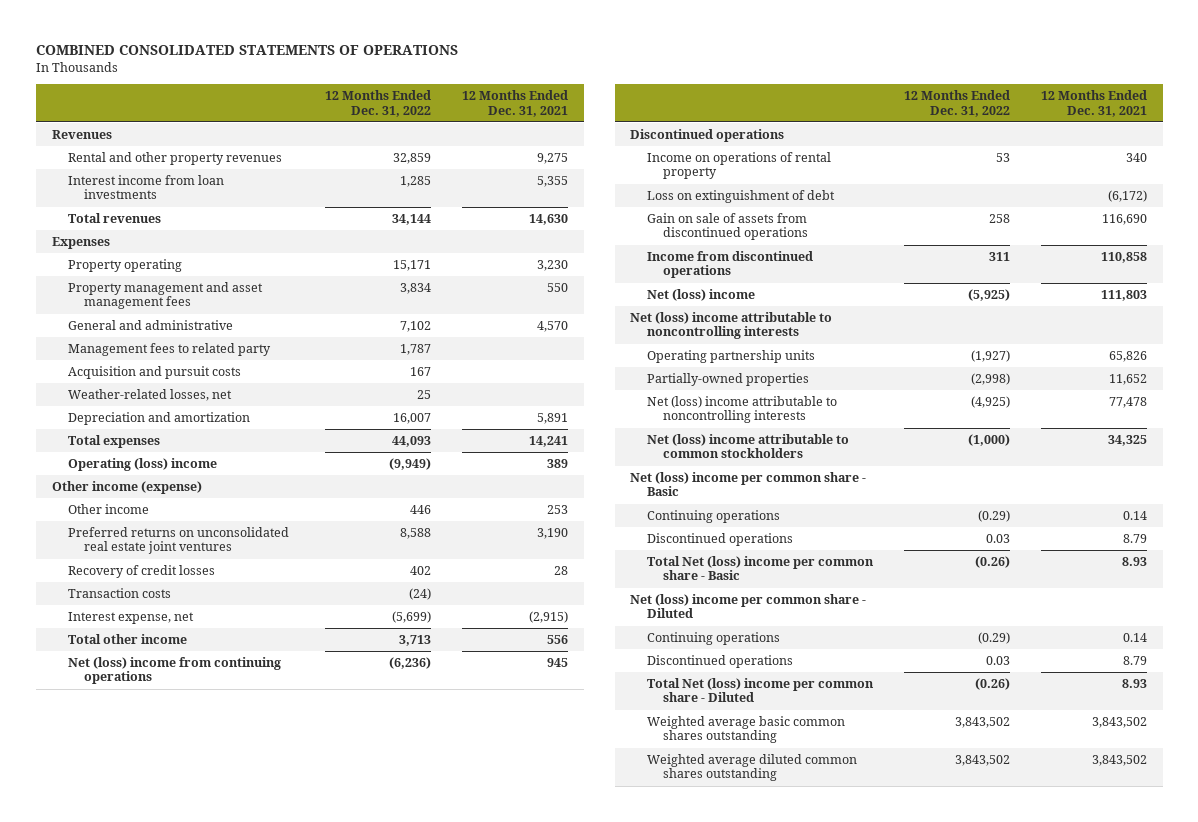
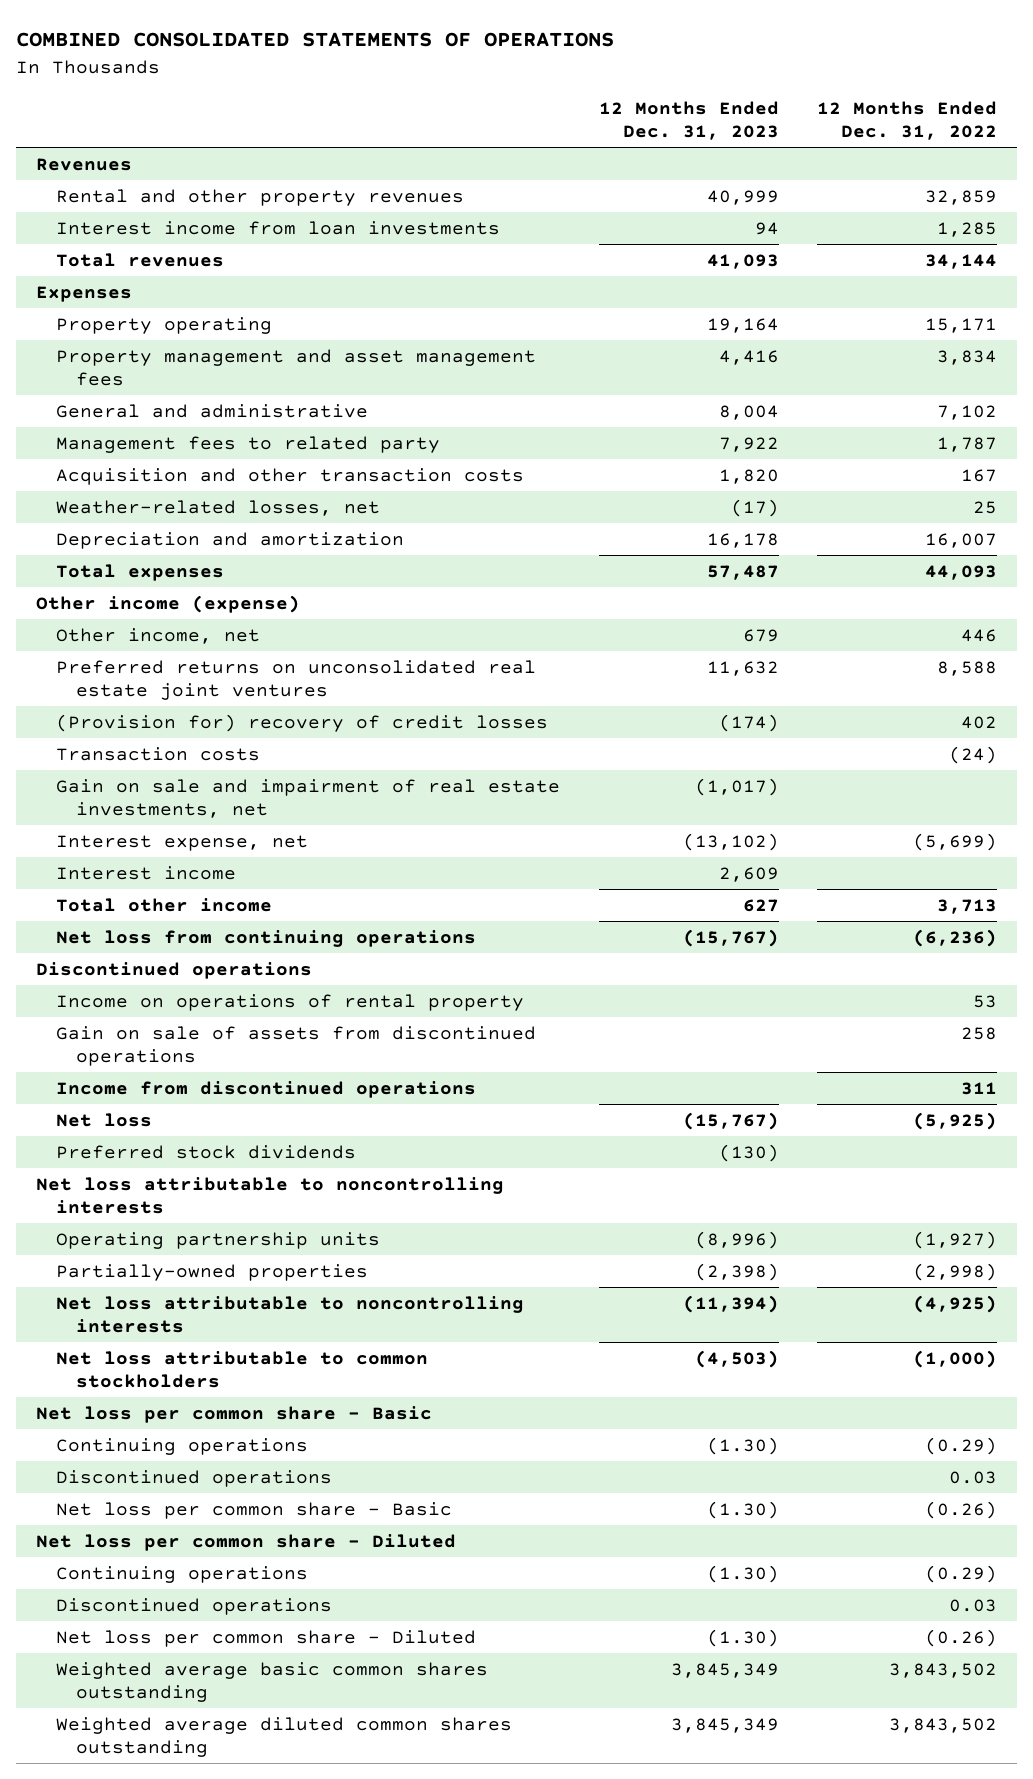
- | 12 Months Ended Dec. 31, 2022 | 12 Months Ended Dec. 31, 2021
+ | 12 Months Ended Dec. 31, 2023 | 12 Months Ended Dec. 31, 2022
- Acquisition and pursuit costs | 167 |
+ Acquisition and other transaction costs | 1,820 | 167
- Operating (loss) income | (9,949) | 389
- Other income | 446 | 253
+ Other income, net | 679 | 446
- Recovery of credit losses | 402 | 28
+ (Provision for) recovery of credit losses | (174) | 402
+ Gain on sale and impairment of real estate investments, net | (1,017) |
+ Interest income | 2,609 |
- Net (loss) income from continuing operations | (6,236) | 945
+ Net loss from continuing operations | (15,767) | (6,236)
- Loss on extinguishment of debt | | (6,172)
- Net (loss) income | (5,925) | 111,803
- Net (loss) income attributable to noncontrolling interests
+ Net loss | (15,767) | (5,925)
+ Preferred stock dividends | (130) |
+ Net loss attributable to noncontrolling interests
- Net (loss) income attributable to noncontrolling interests | (4,925) | 77,478
- Net (loss) income attributable to common stockholders | (1,000) | 34,325
- Net (loss) income per common share - Basic
+ Net loss attributable to noncontrolling interests | (11,394) | (4,925)
+ Net loss attributable to common stockholders | (4,503) | (1,000)
+ Net loss per common share - Basic
- Total Net (loss) income per common share - Basic | (0.26) | 8.93
- Net (loss) income per common share - Diluted
+ Net loss per common share - Basic | (1.30) | (0.26)
+ Net loss per common share - Diluted
- Total Net (loss) income per common share - Diluted | (0.26) | 8.93
+ Net loss per common share - Diluted | (1.30) | (0.26)

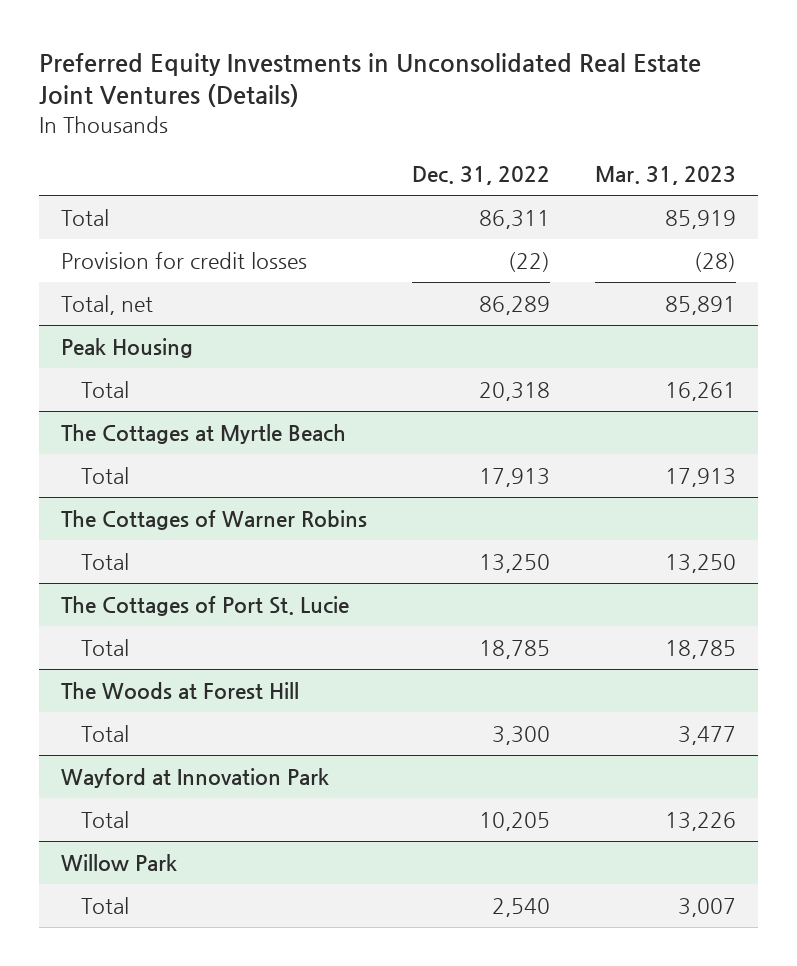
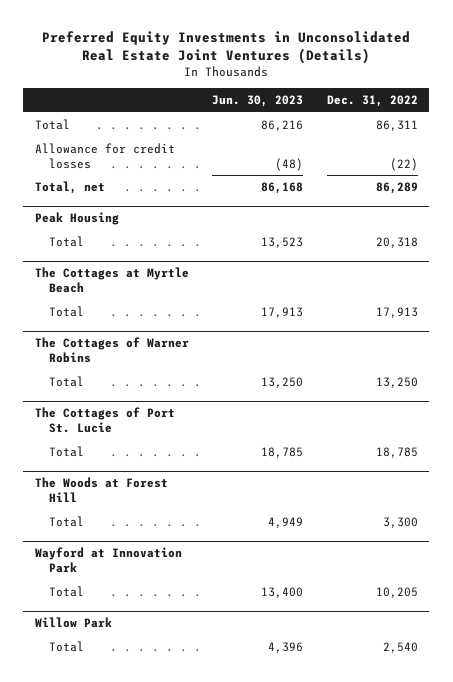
- | Dec. 31, 2022 | Mar. 31, 2023
+ | Jun. 30, 2023 | Dec. 31, 2022
- Provision for credit losses | (22) | (28)
+ Allowance for credit losses | (48) | (22)

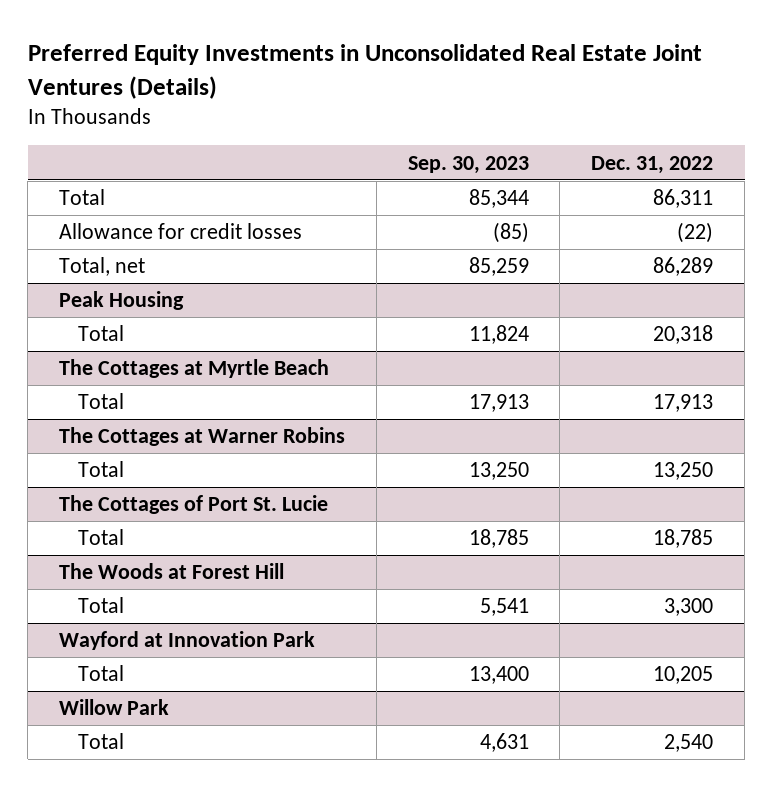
- | Jun. 30, 2023 | Dec. 31, 2022
+ | Sep. 30, 2023 | Dec. 31, 2022
- The Cottages of Warner Robins
+ The Cottages at Warner Robins

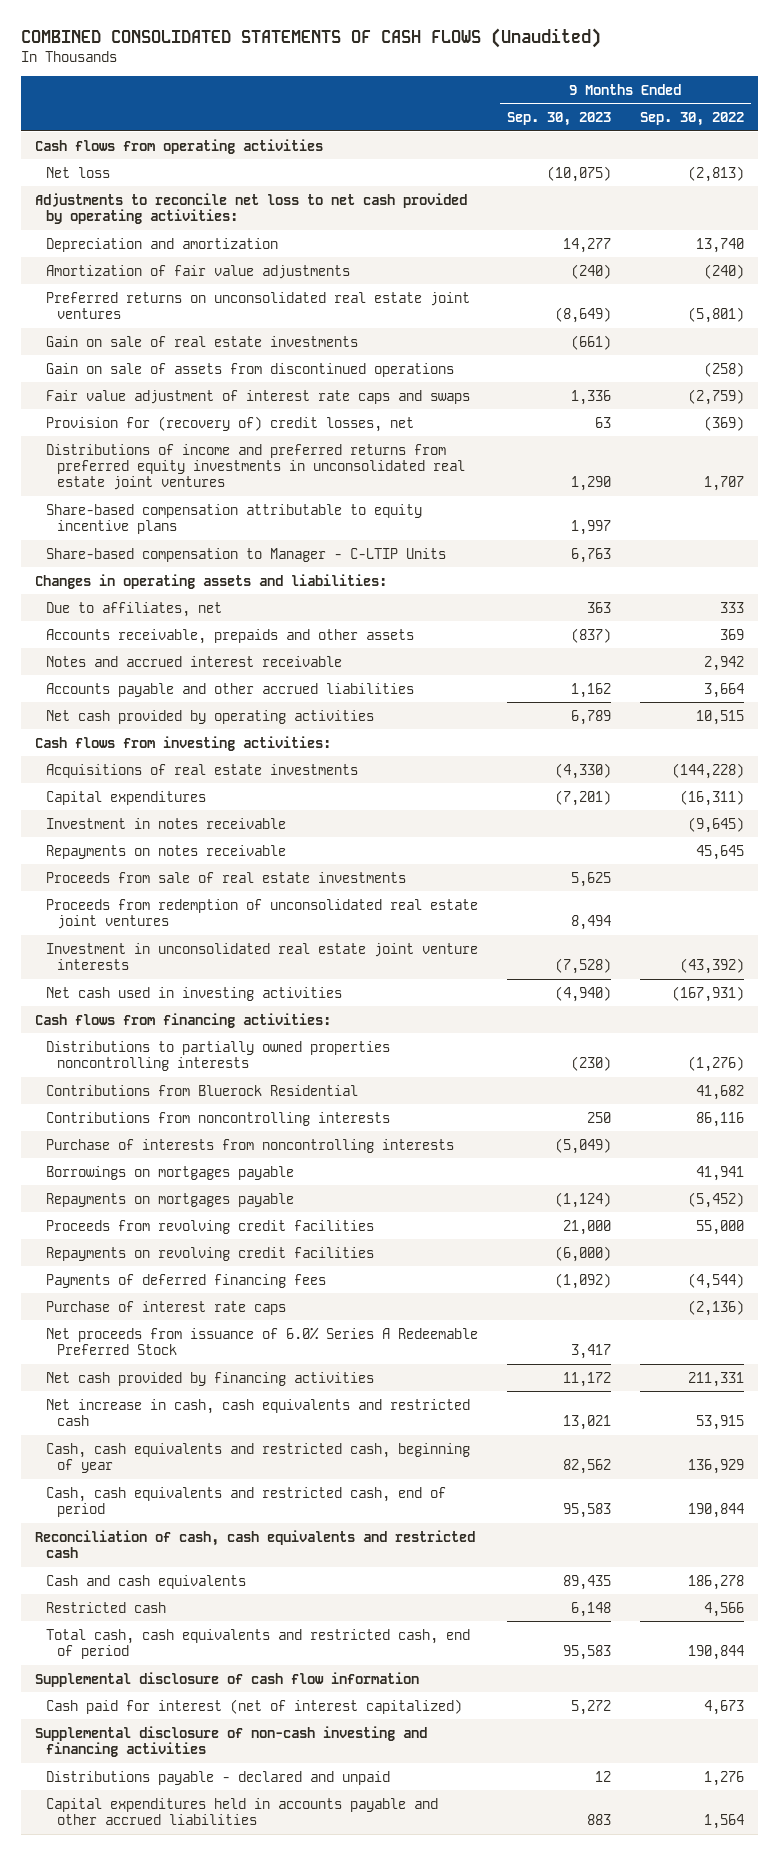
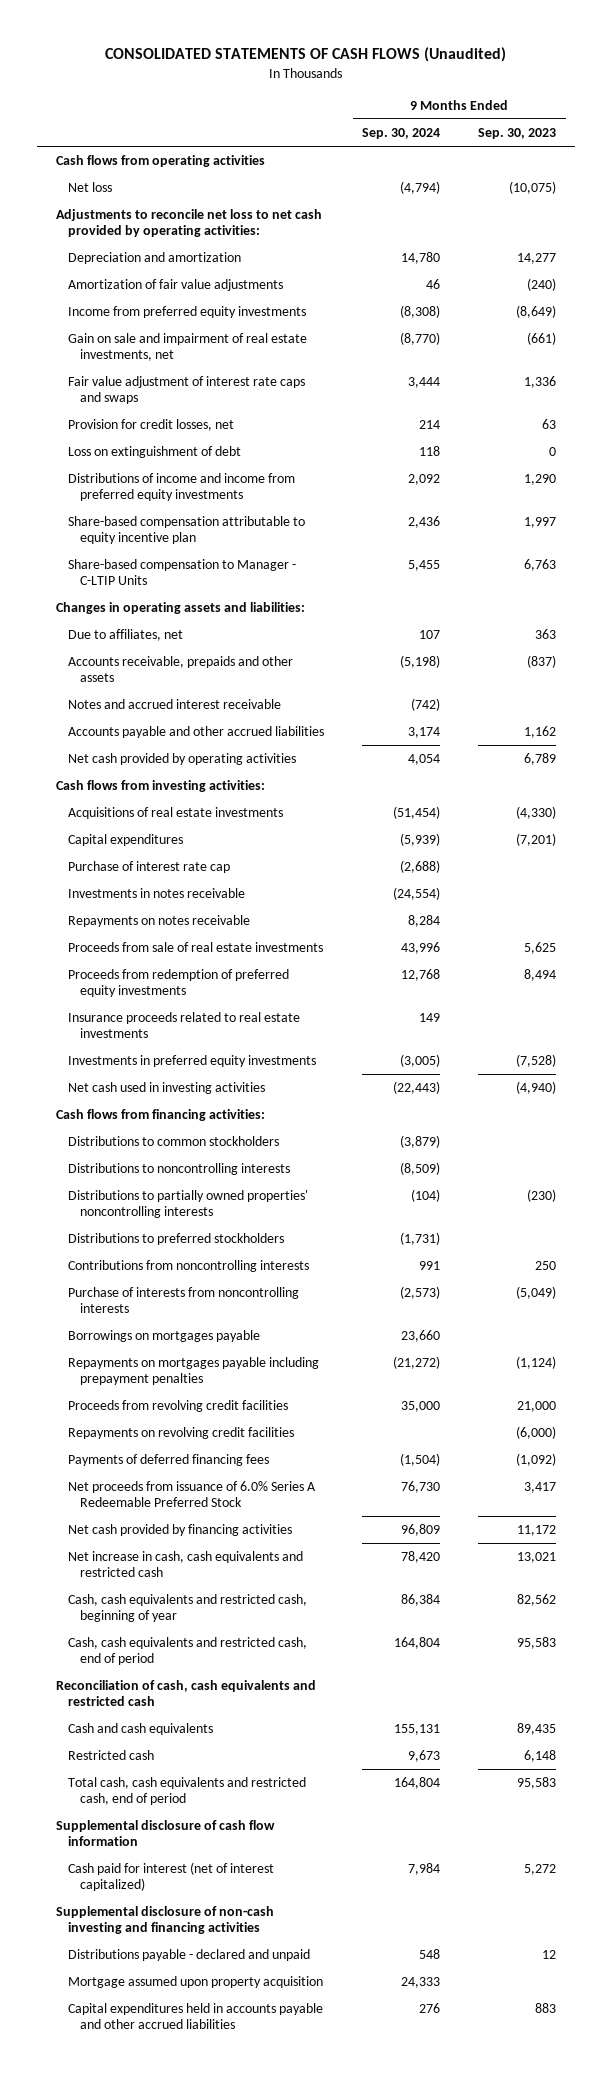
- COMBINED CONSOLIDATED STATEMENTS OF CASH FLOWS (Unaudited)
+ CONSOLIDATED STATEMENTS OF CASH FLOWS (Unaudited)
- | 9 Months Ended Sep. 30, 2023 | 9 Months Ended Sep. 30, 2022
+ | 9 Months Ended Sep. 30, 2024 | 9 Months Ended Sep. 30, 2023
- Preferred returns on unconsolidated real estate joint ventures | (8,649) | (5,801)
- Gain on sale of real estate investments | (661) |
- Gain on sale of assets from discontinued operations | | (258)
+ Income from preferred equity investments | (8,308) | (8,649)
+ Gain on sale and impairment of real estate investments, net | (8,770) | (661)
- Provision for (recovery of) credit losses, net | 63 | (369)
- Distributions of income and preferred returns from preferred equity investments in unconsolidated real estate joint ventures | 1,290 | 1,707
- Share-based compensation attributable to equity incentive plans | 1,997 |
+ Provision for credit losses, net | 214 | 63
+ Loss on extinguishment of debt | 118 | 0
+ Distributions of income and income from preferred equity investments | 2,092 | 1,290
+ Share-based compensation attributable to equity incentive plan | 2,436 | 1,997
- Investment in notes receivable | | (9,645)
+ Purchase of interest rate cap | (2,688) |
+ Investments in notes receivable | (24,554) |
- Proceeds from redemption of unconsolidated real estate joint ventures | 8,494 |
- Investment in unconsolidated real estate joint venture interests | (7,528) | (43,392)
+ Proceeds from redemption of preferred equity investments | 12,768 | 8,494
+ Insurance proceeds related to real estate investments | 149 |
+ Investments in preferred equity investments | (3,005) | (7,528)
- Distributions to partially owned properties noncontrolling interests | (230) | (1,276)
- Contributions from Bluerock Residential | | 41,682
+ Distributions to common stockholders | (3,879) |
+ Distributions to noncontrolling interests | (8,509) |
+ Distributions to partially owned properties' noncontrolling interests | (104) | (230)
+ Distributions to preferred stockholders | (1,731) |
- Repayments on mortgages payable | (1,124) | (5,452)
+ Repayments on mortgages payable including prepayment penalties | (21,272) | (1,124)
- Purchase of interest rate caps | | (2,136)
+ Mortgage assumed upon property acquisition | 24,333 |

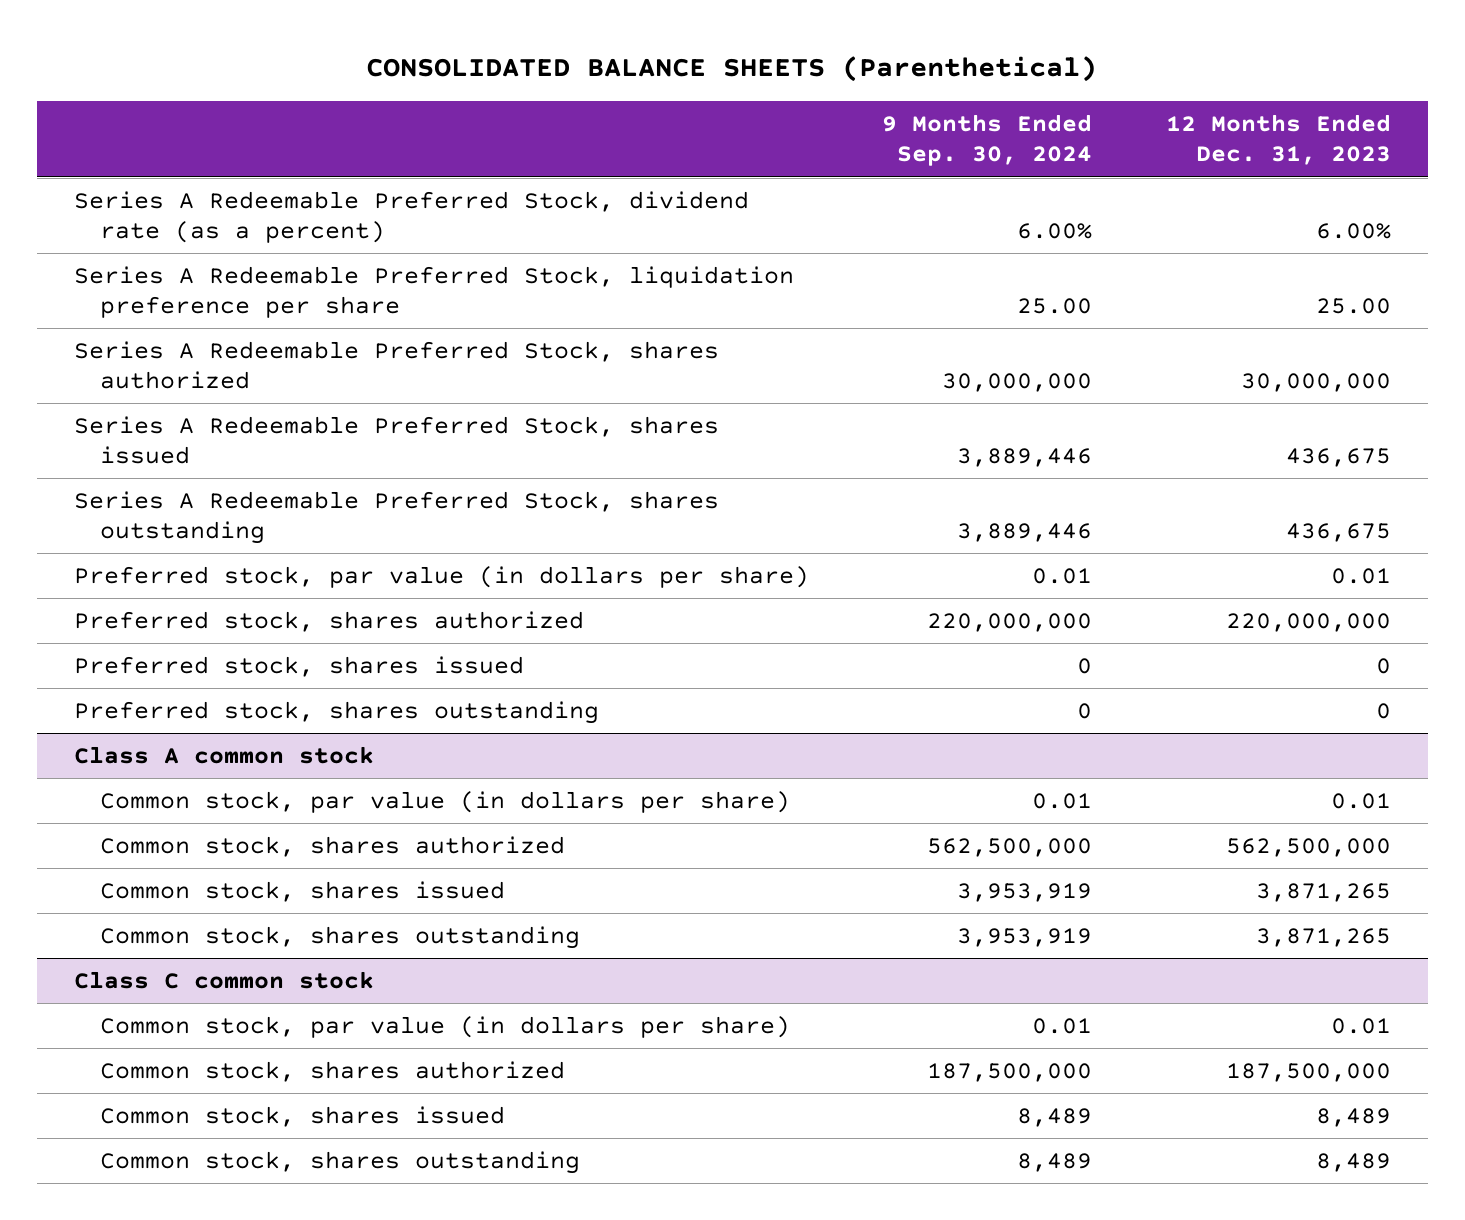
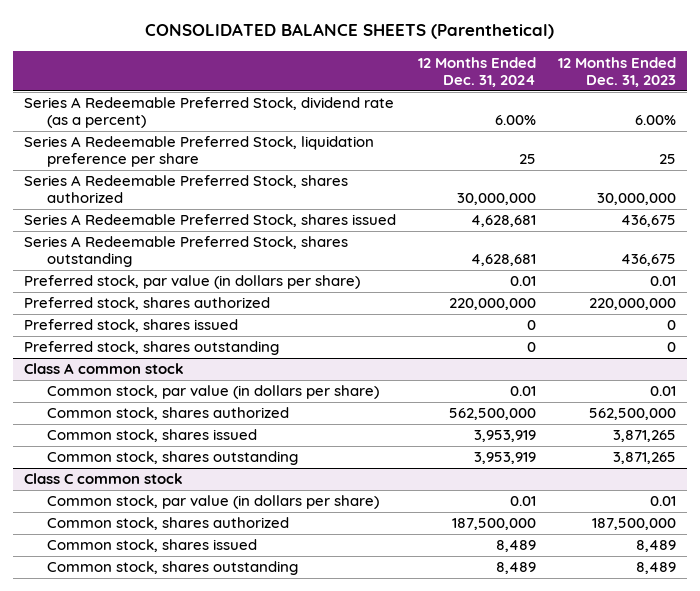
- | 9 Months Ended Sep. 30, 2024 | 12 Months Ended Dec. 31, 2023
+ | 12 Months Ended Dec. 31, 2024 | 12 Months Ended Dec. 31, 2023
- Series A Redeemable Preferred Stock, liquidation preference per share | 25.00 | 25.00
+ Series A Redeemable Preferred Stock, liquidation preference per share | 25 | 25

